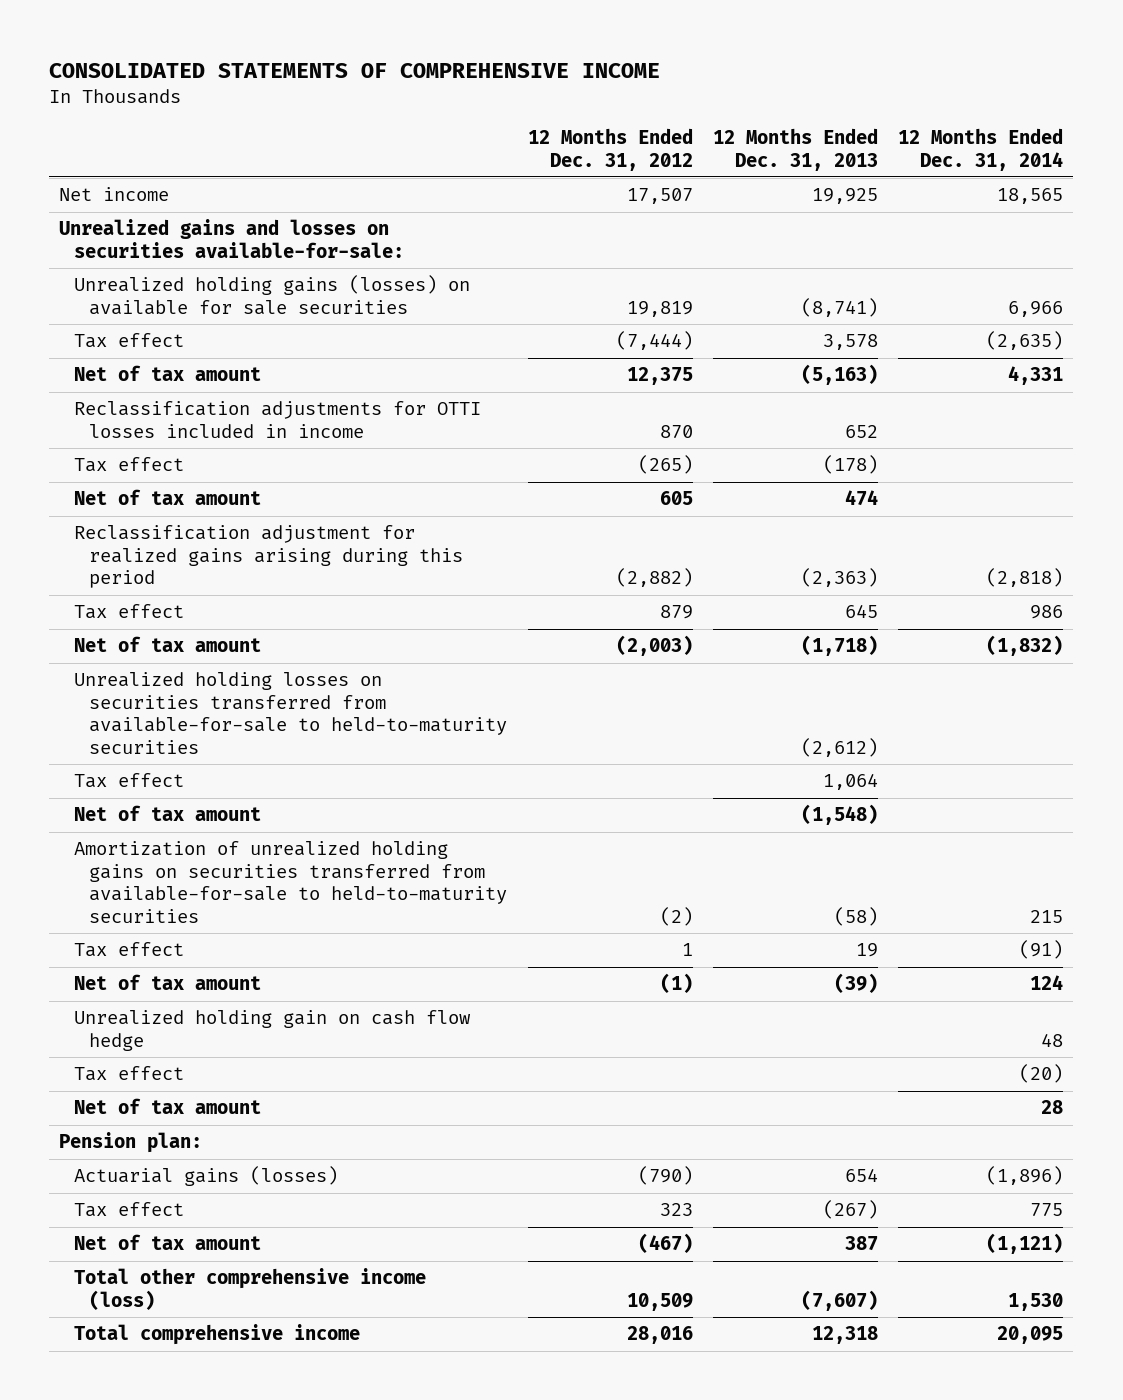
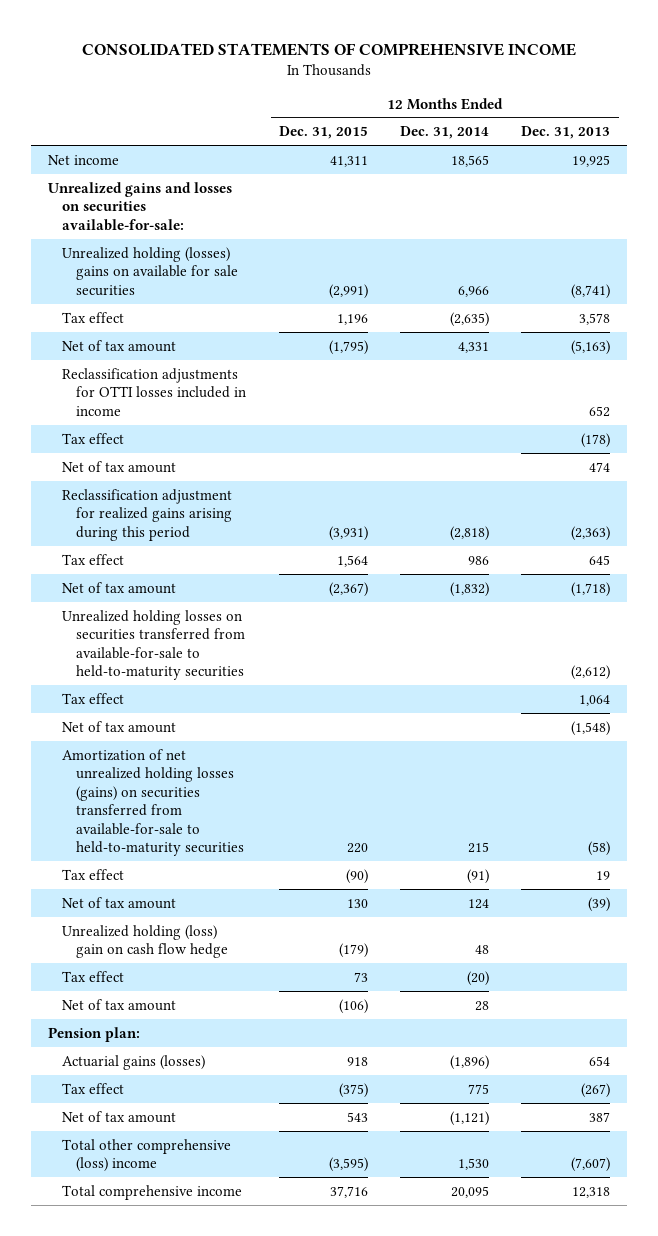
- | 12 Months Ended Dec. 31, 2012 | 12 Months Ended Dec. 31, 2013 | 12 Months Ended Dec. 31, 2014
+ | 12 Months Ended Dec. 31, 2015 | 12 Months Ended Dec. 31, 2014 | 12 Months Ended Dec. 31, 2013
- Unrealized holding gains (losses) on available for sale securities | 19,819 | (8,741) | 6,966
+ Unrealized holding (losses) gains on available for sale securities | (2,991) | 6,966 | (8,741)
- Amortization of unrealized holding gains on securities transferred from available-for-sale to held-to-maturity securities | (2) | (58) | 215
+ Amortization of net unrealized holding losses (gains) on securities transferred from available-for-sale to held-to-maturity securities | 220 | 215 | (58)
- Unrealized holding gain on cash flow hedge | | | 48
+ Unrealized holding (loss) gain on cash flow hedge | (179) | 48 |
- Total other comprehensive income (loss) | 10,509 | (7,607) | 1,530
+ Total other comprehensive (loss) income | (3,595) | 1,530 | (7,607)

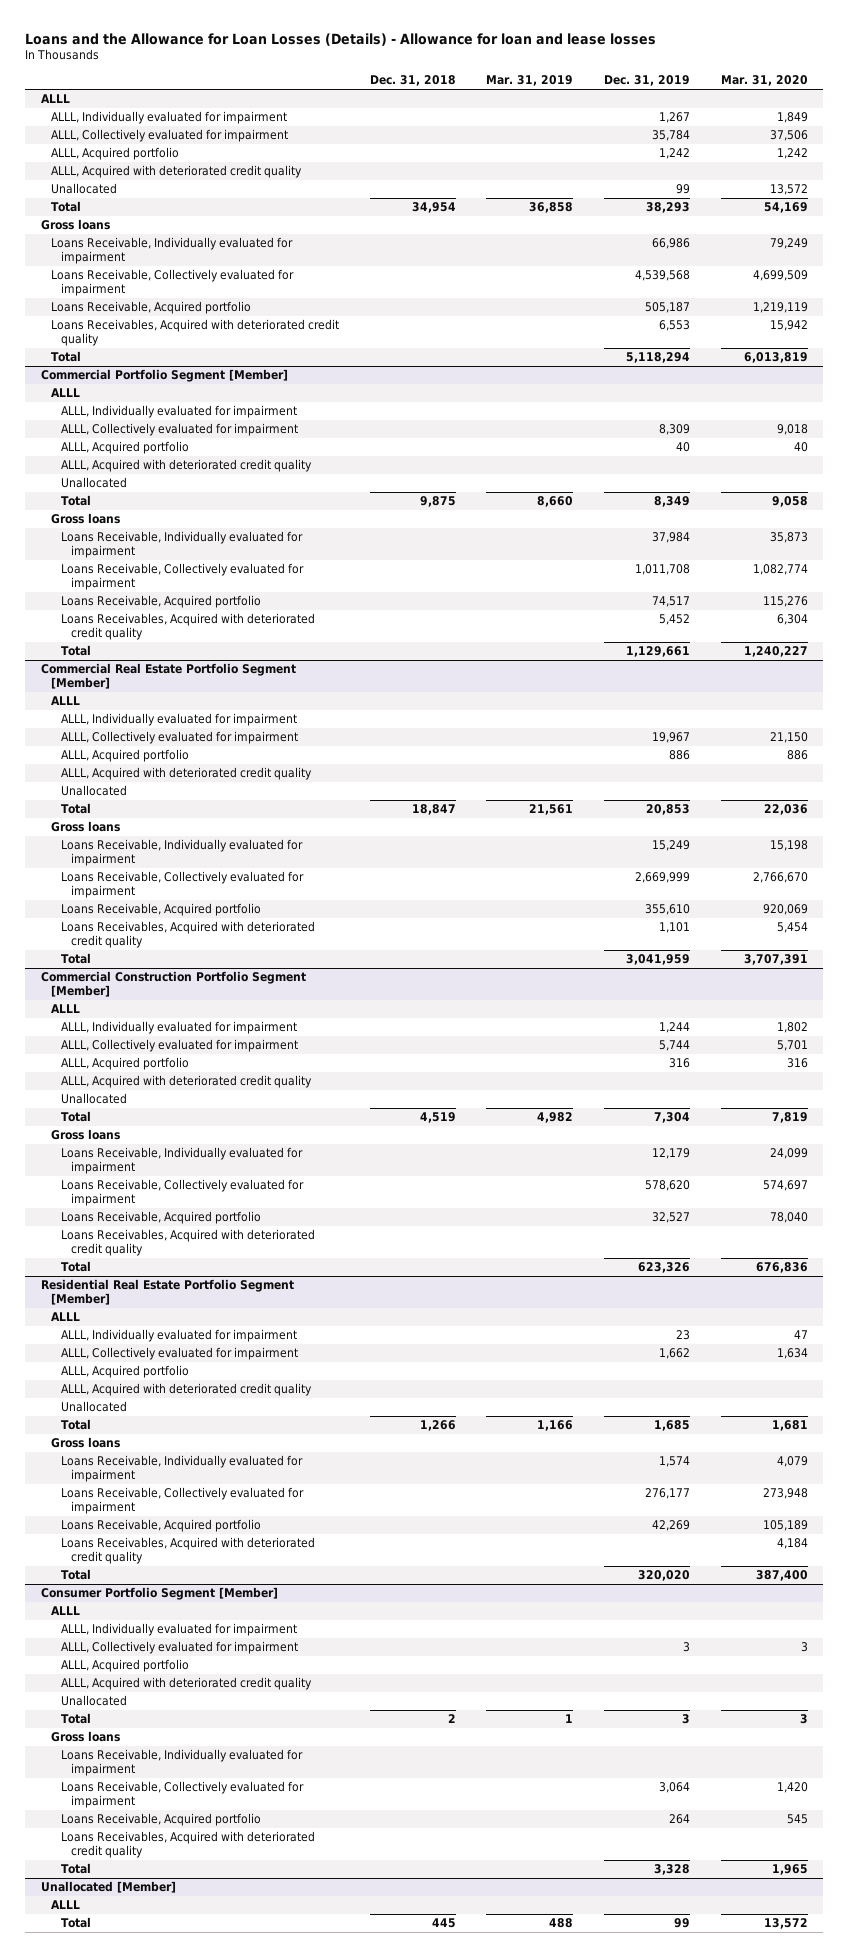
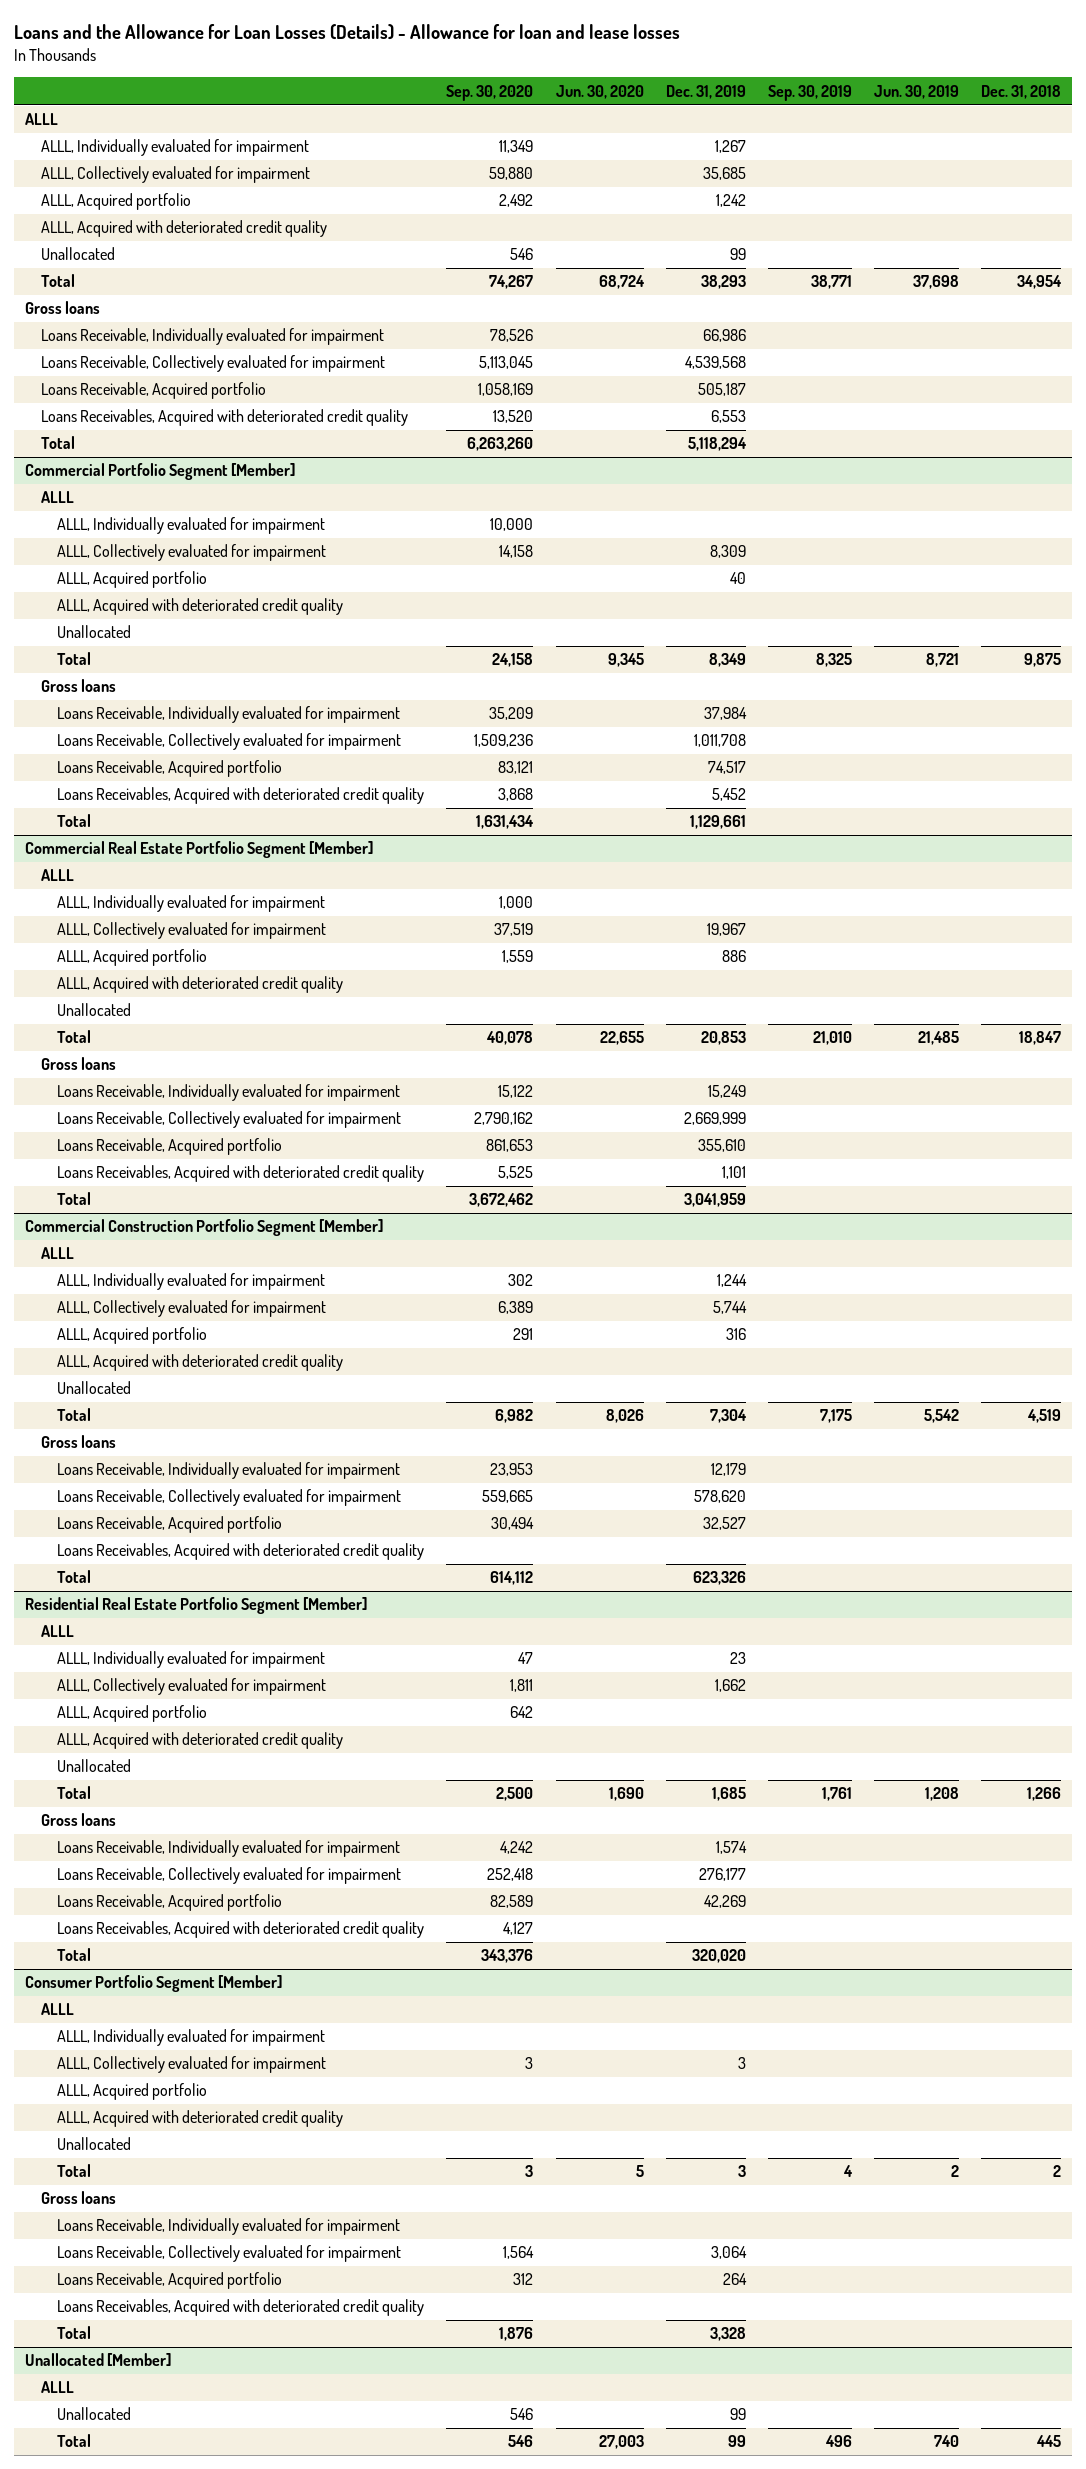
- | Dec. 31, 2018 | Mar. 31, 2019 | Dec. 31, 2019 | Mar. 31, 2020
+ | Sep. 30, 2020 | Jun. 30, 2020 | Dec. 31, 2019 | Sep. 30, 2019 | Jun. 30, 2019 | Dec. 31, 2018
- ALLL, Collectively evaluated for impairment | | | 35,784 | 37,506
+ ALLL, Collectively evaluated for impairment | 59,880 | | 35,685 | | |
@ Unallocated [Member]
+ Unallocated | 546 | | 99 | | |

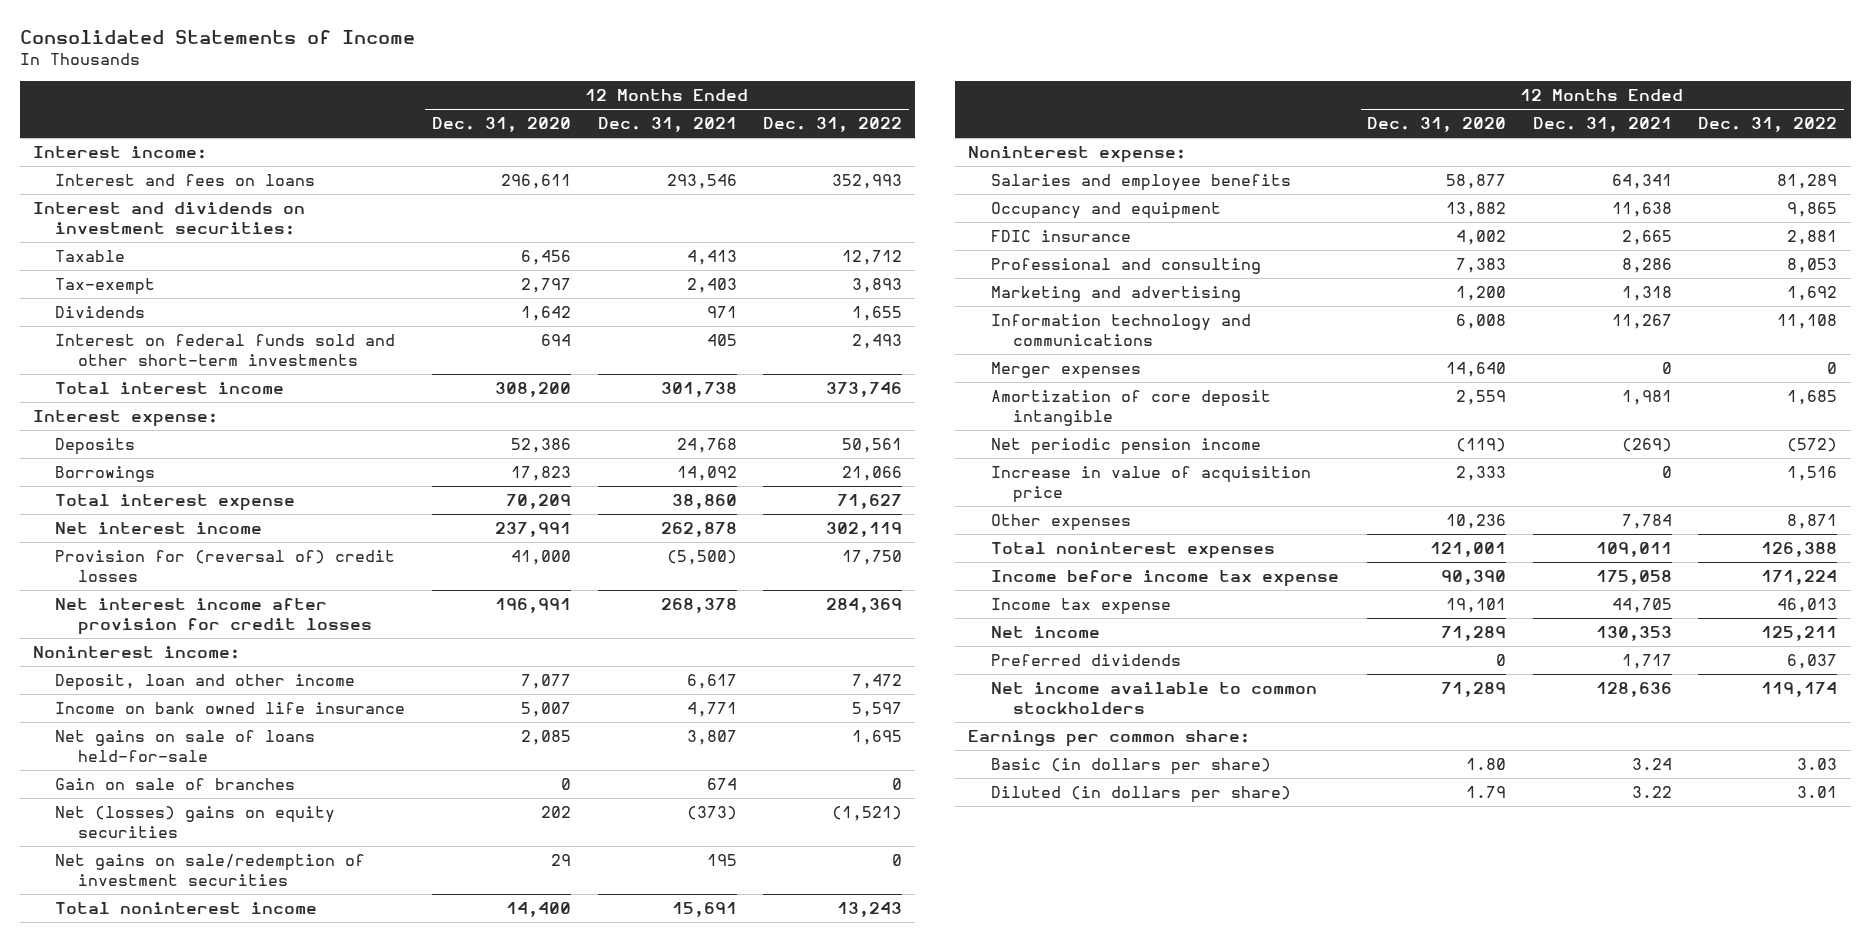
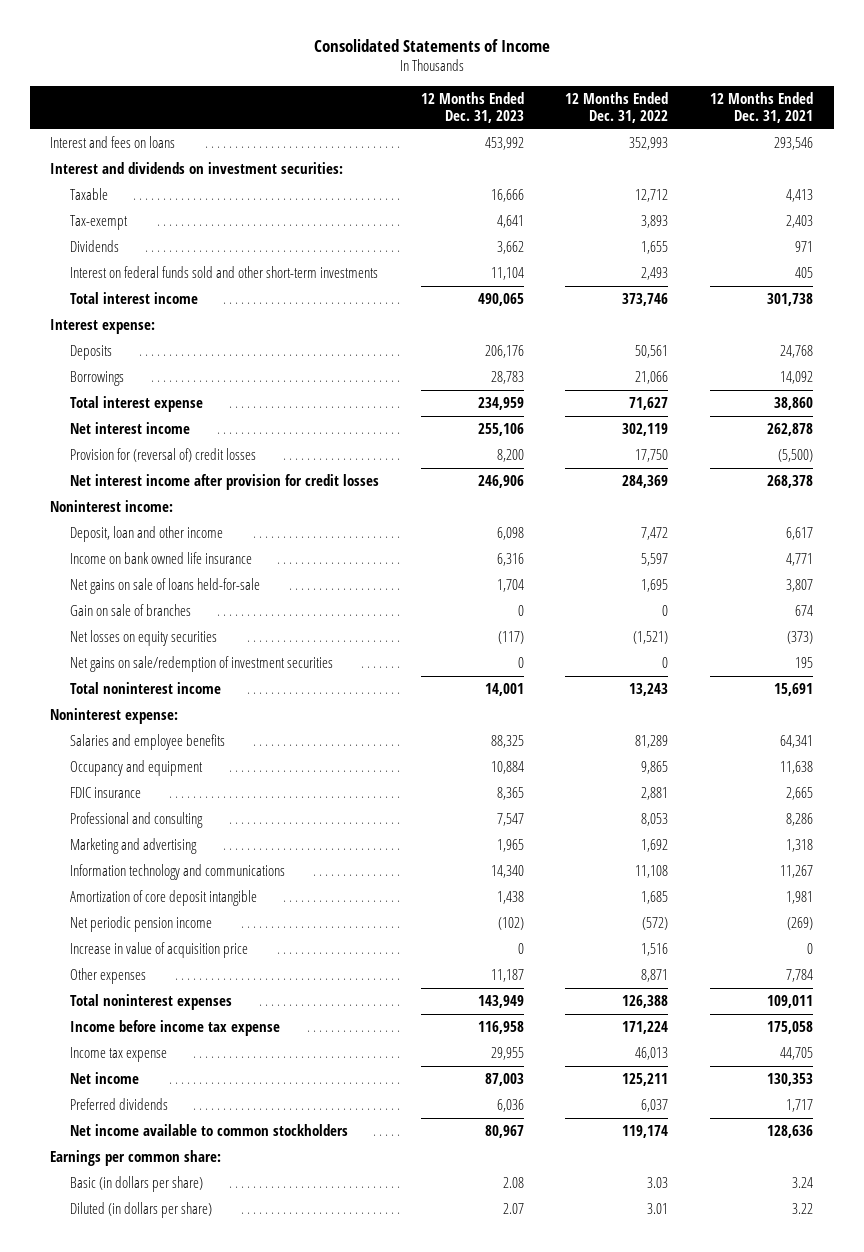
- | 12 Months Ended Dec. 31, 2020 | 12 Months Ended Dec. 31, 2021 | 12 Months Ended Dec. 31, 2022
+ | 12 Months Ended Dec. 31, 2023 | 12 Months Ended Dec. 31, 2022 | 12 Months Ended Dec. 31, 2021
- Interest income:
- Net (losses) gains on equity securities | 202 | (373) | (1,521)
+ Net losses on equity securities | (117) | (1,521) | (373)
- Merger expenses | 14,640 | 0 | 0

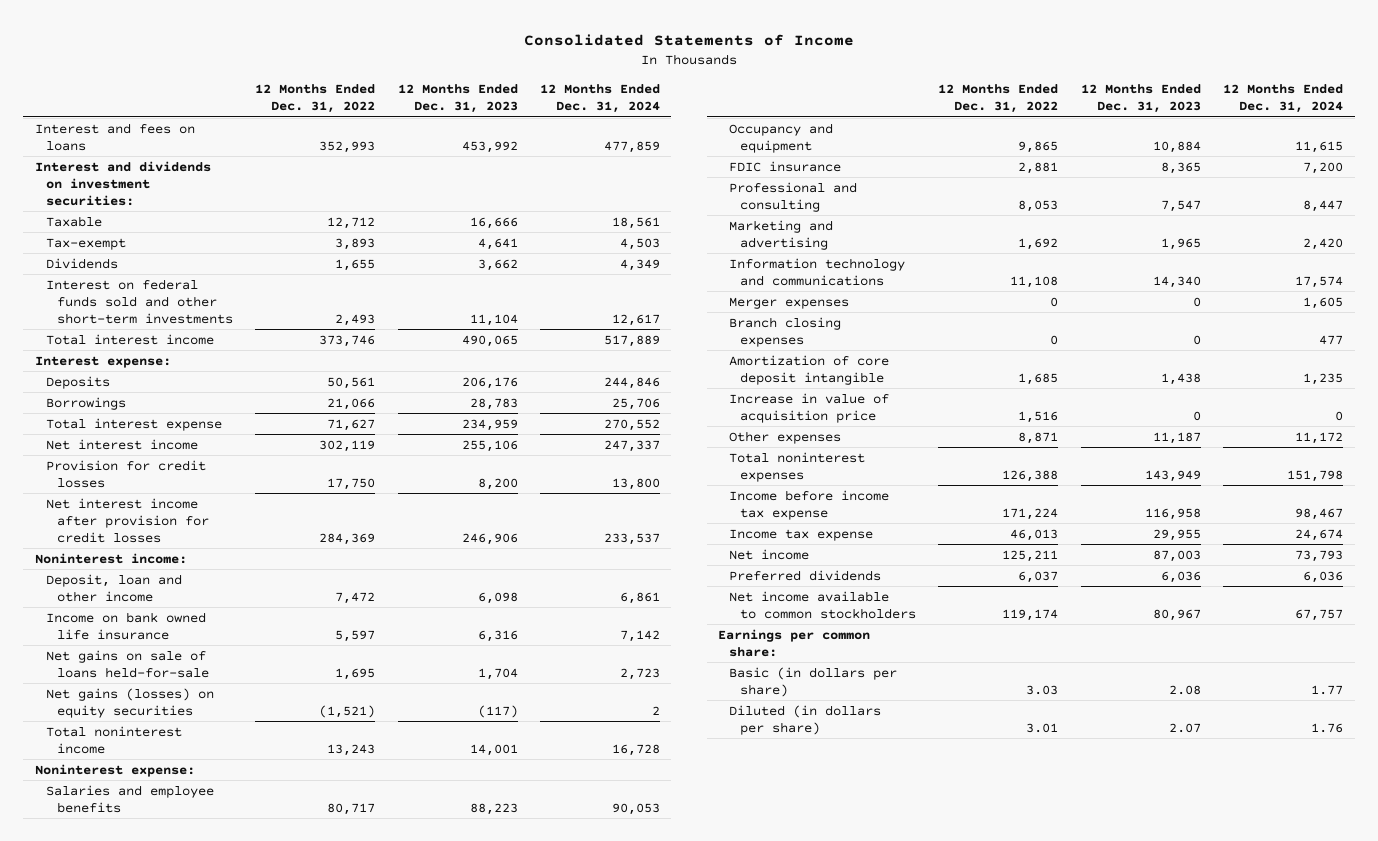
- | 12 Months Ended Dec. 31, 2023 | 12 Months Ended Dec. 31, 2022 | 12 Months Ended Dec. 31, 2021
+ | 12 Months Ended Dec. 31, 2022 | 12 Months Ended Dec. 31, 2023 | 12 Months Ended Dec. 31, 2024
- Provision for (reversal of) credit losses | 8,200 | 17,750 | (5,500)
+ Provision for credit losses | 17,750 | 8,200 | 13,800
- Gain on sale of branches | 0 | 0 | 674
- Net losses on equity securities | (117) | (1,521) | (373)
- Net gains on sale/redemption of investment securities | 0 | 0 | 195
+ Net gains (losses) on equity securities | (1,521) | (117) | 2
- Salaries and employee benefits | 88,325 | 81,289 | 64,341
+ Salaries and employee benefits | 80,717 | 88,223 | 90,053
+ Merger expenses | 0 | 0 | 1,605
+ Branch closing expenses | 0 | 0 | 477
- Net periodic pension income | (102) | (572) | (269)

